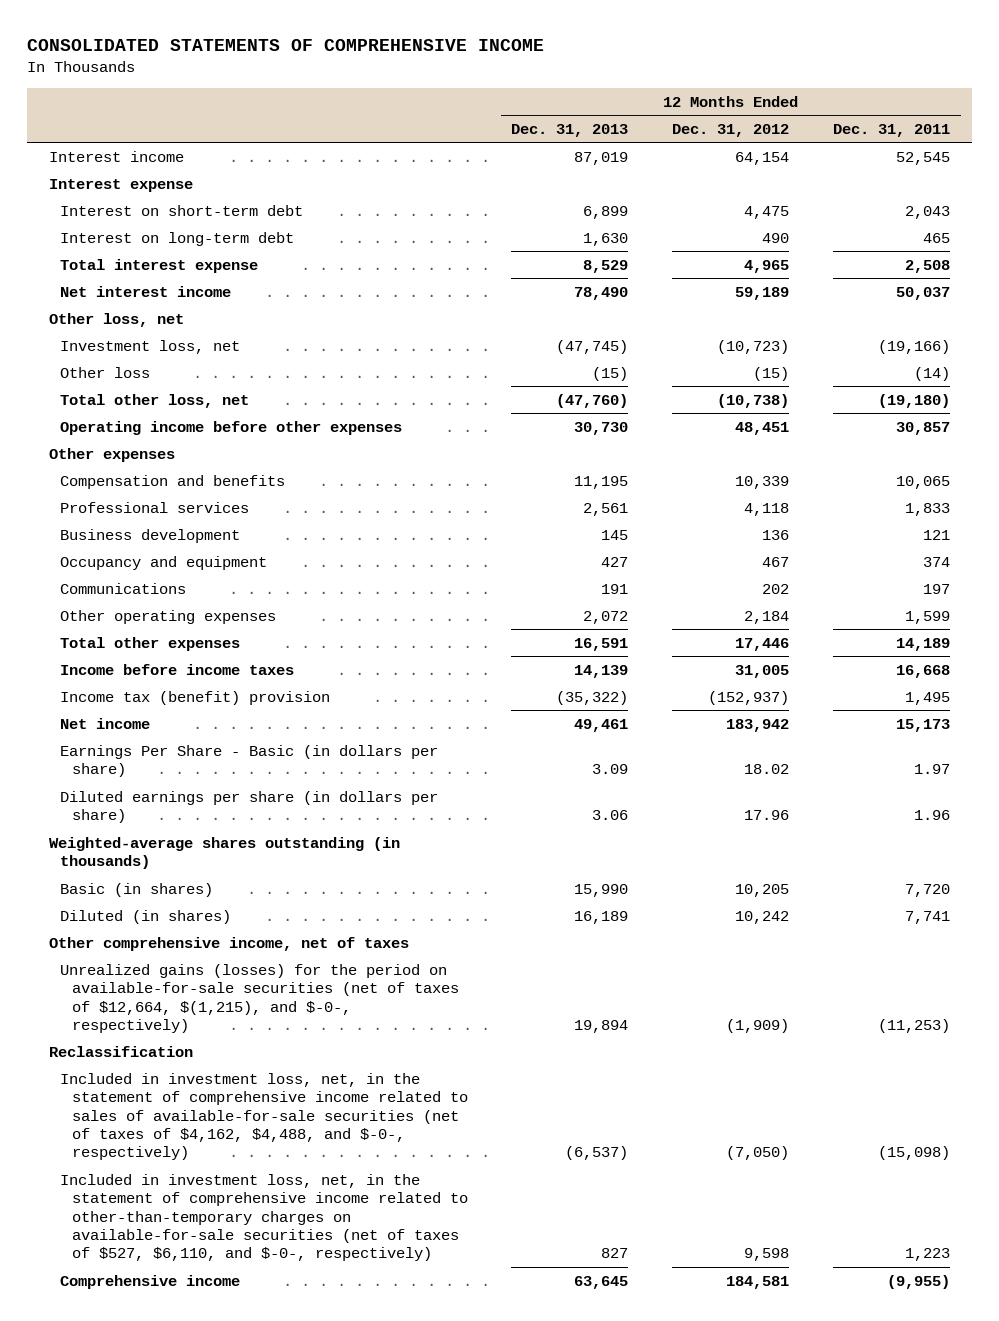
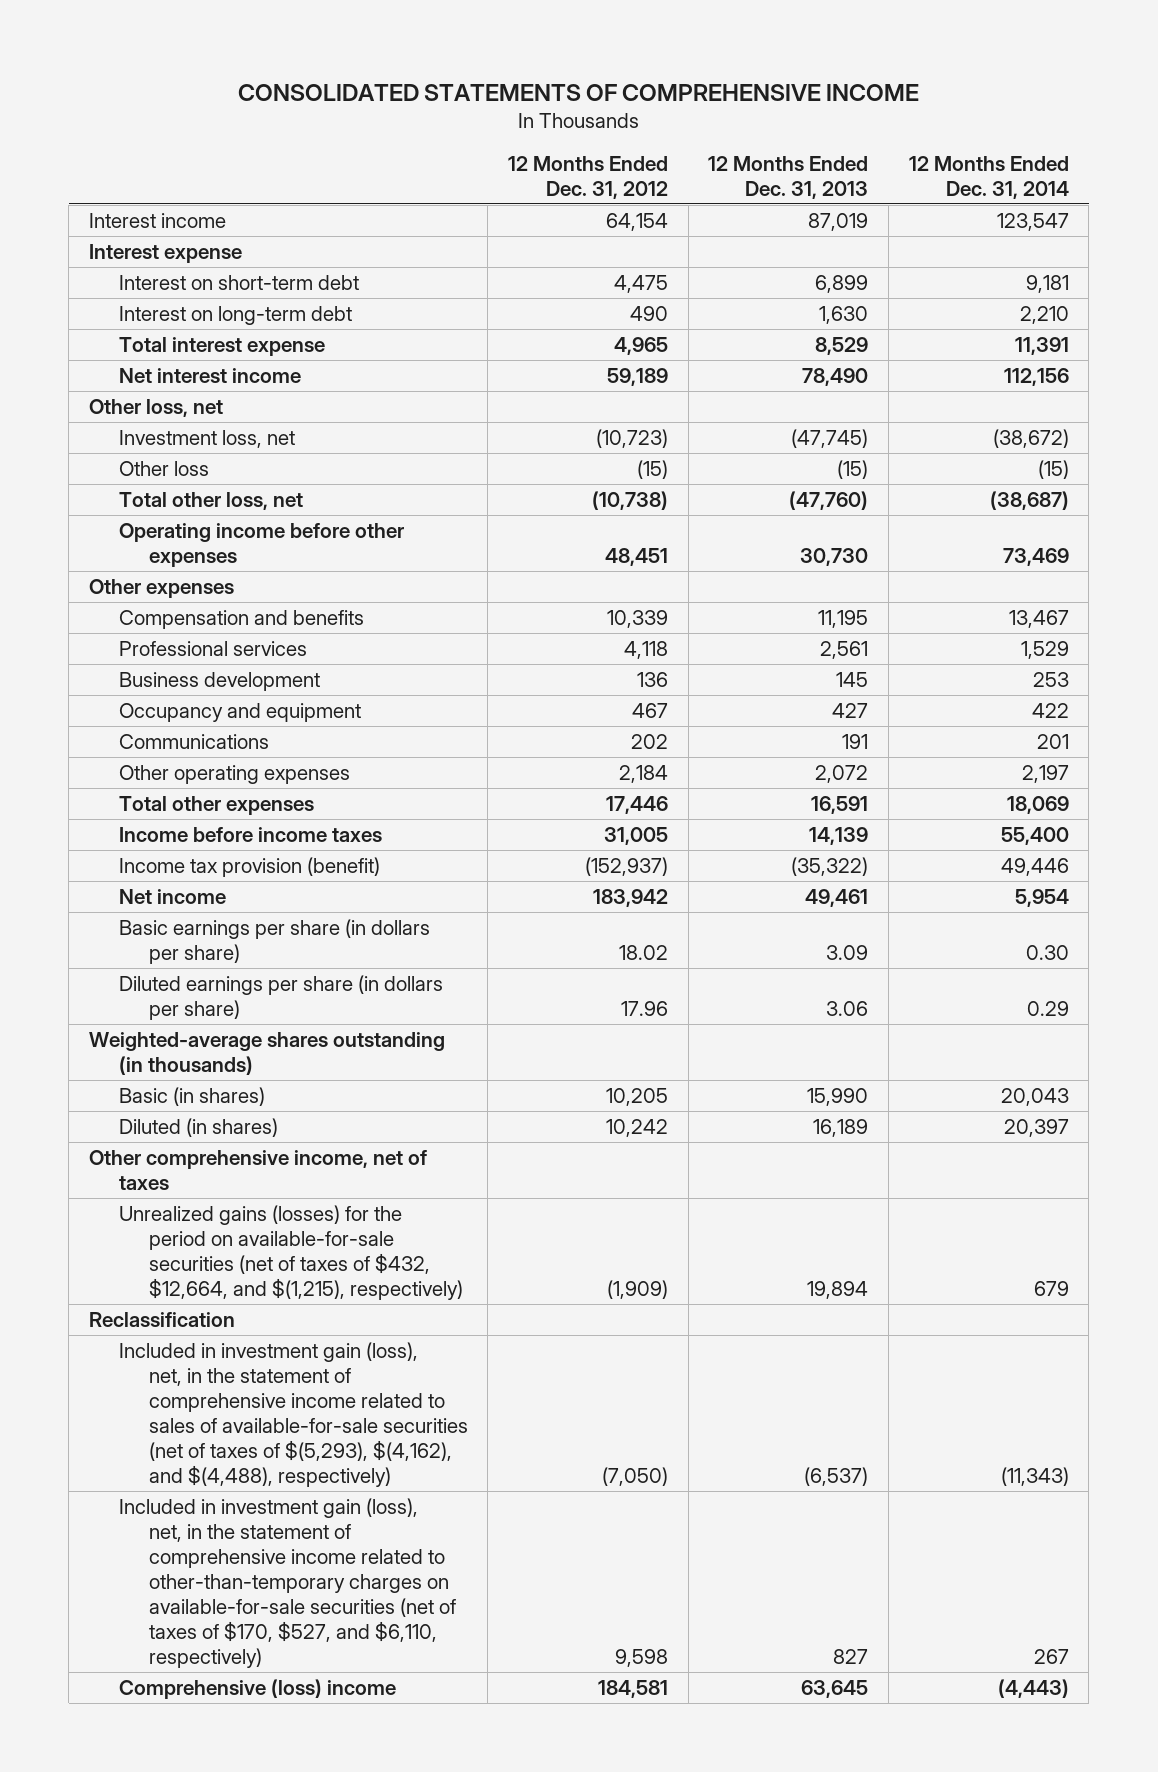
- | 12 Months Ended Dec. 31, 2013 | 12 Months Ended Dec. 31, 2012 | 12 Months Ended Dec. 31, 2011
+ | 12 Months Ended Dec. 31, 2012 | 12 Months Ended Dec. 31, 2013 | 12 Months Ended Dec. 31, 2014
- Income tax (benefit) provision | (35,322) | (152,937) | 1,495
+ Income tax provision (benefit) | (152,937) | (35,322) | 49,446
- Earnings Per Share - Basic (in dollars per share) | 3.09 | 18.02 | 1.97
+ Basic earnings per share (in dollars per share) | 18.02 | 3.09 | 0.30
- Unrealized gains (losses) for the period on available-for-sale securities (net of taxes of $12,664, $(1,215), and $-0-, respectively) | 19,894 | (1,909) | (11,253)
+ Unrealized gains (losses) for the period on available-for-sale securities (net of taxes of $432, $12,664, and $(1,215), respectively) | (1,909) | 19,894 | 679
- Included in investment loss, net, in the statement of comprehensive income related to sales of available-for-sale securities (net of taxes of $4,162, $4,488, and $-0-, respectively) | (6,537) | (7,050) | (15,098)
- Included in investment loss, net, in the statement of comprehensive income related to other-than-temporary charges on available-for-sale securities (net of taxes of $527, $6,110, and $-0-, respectively) | 827 | 9,598 | 1,223
- Comprehensive income | 63,645 | 184,581 | (9,955)
+ Included in investment gain (loss), net, in the statement of comprehensive income related to sales of available-for-sale securities (net of taxes of $(5,293), $(4,162), and $(4,488), respectively) | (7,050) | (6,537) | (11,343)
+ Included in investment gain (loss), net, in the statement of comprehensive income related to other-than-temporary charges on available-for-sale securities (net of taxes of $170, $527, and $6,110, respectively) | 9,598 | 827 | 267
+ Comprehensive (loss) income | 184,581 | 63,645 | (4,443)

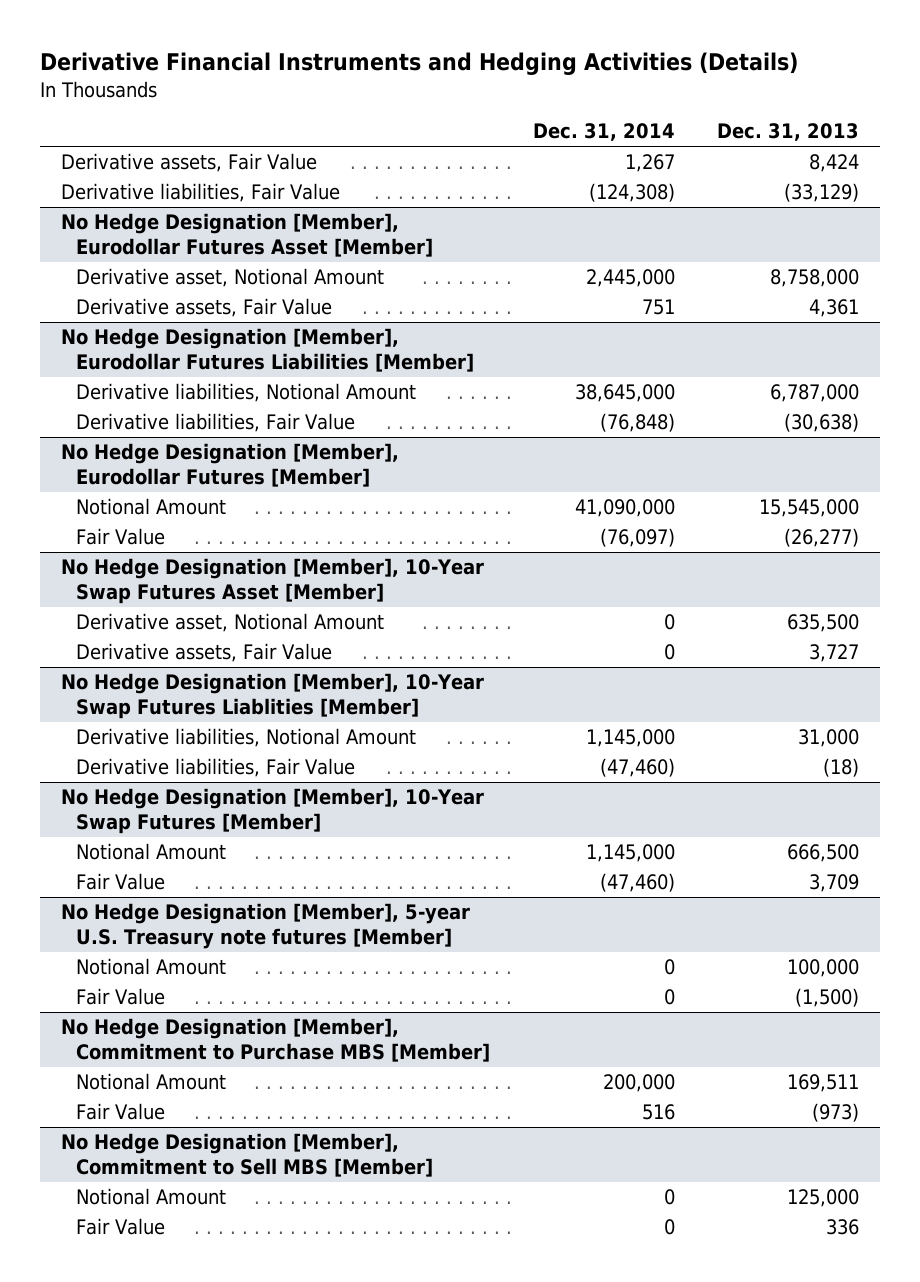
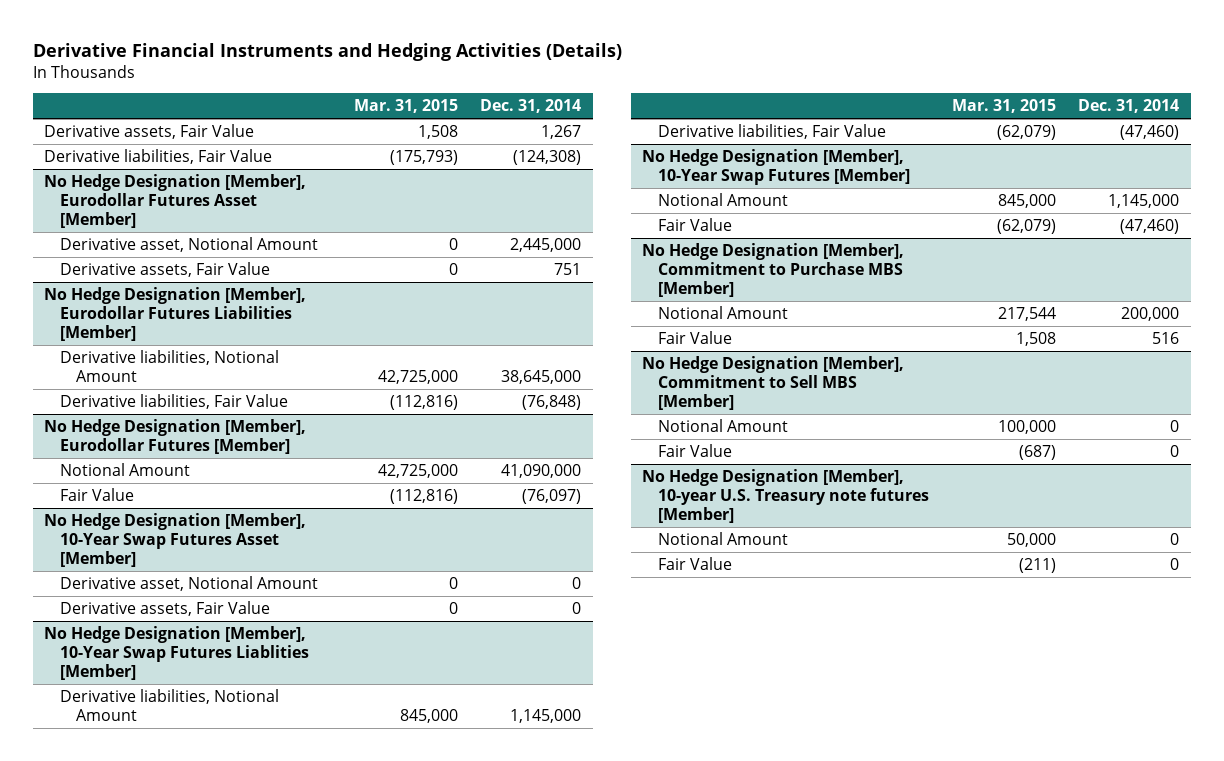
- | Dec. 31, 2014 | Dec. 31, 2013
+ | Mar. 31, 2015 | Dec. 31, 2014
- No Hedge Designation [Member], 5-year U.S. Treasury note futures [Member]
- Notional Amount | 0 | 100,000
- Fair Value | 0 | (1,500)
+ No Hedge Designation [Member], 10-year U.S. Treasury note futures [Member]
+ Notional Amount | 50,000 | 0
+ Fair Value | (211) | 0

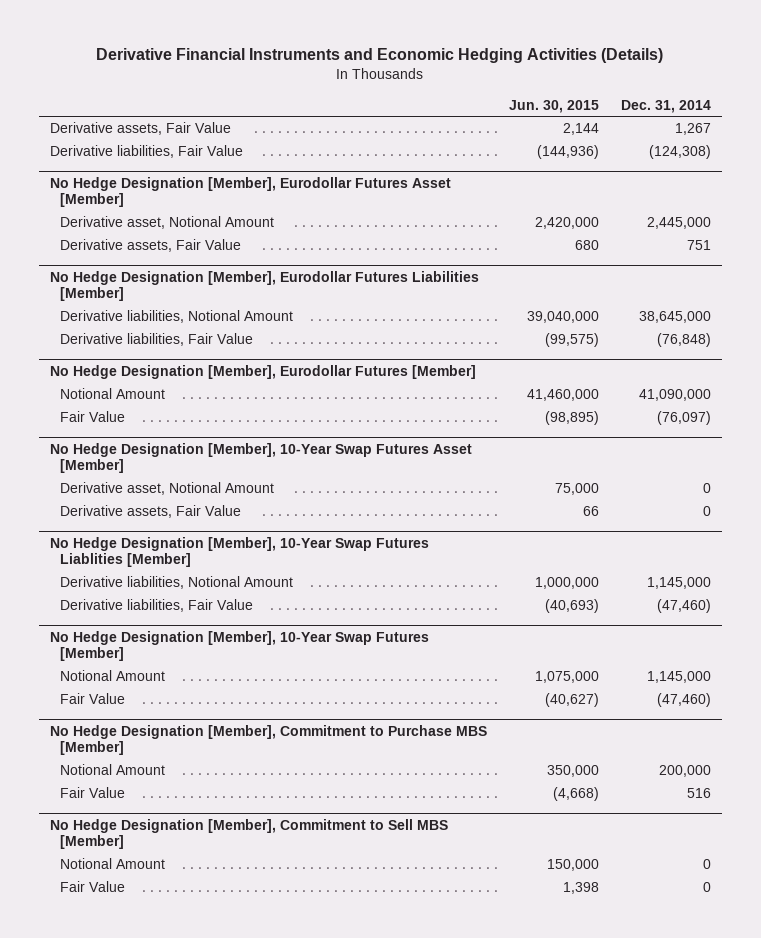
- Derivative Financial Instruments and Hedging Activities (Details)
+ Derivative Financial Instruments and Economic Hedging Activities (Details)
- | Mar. 31, 2015 | Dec. 31, 2014
+ | Jun. 30, 2015 | Dec. 31, 2014
- No Hedge Designation [Member], 10-year U.S. Treasury note futures [Member]
- Notional Amount | 50,000 | 0
- Fair Value | (211) | 0

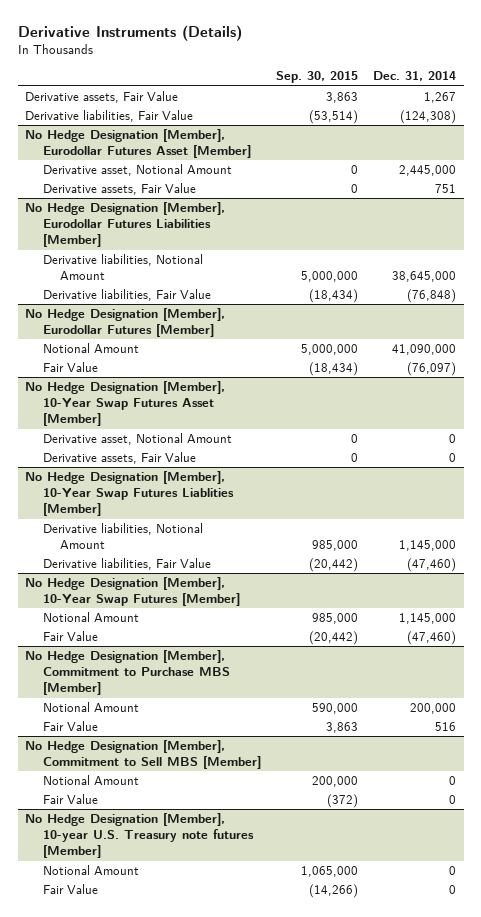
- Derivative Financial Instruments and Economic Hedging Activities (Details)
+ Derivative Instruments (Details)
- | Jun. 30, 2015 | Dec. 31, 2014
+ | Sep. 30, 2015 | Dec. 31, 2014
+ No Hedge Designation [Member], 10-year U.S. Treasury note futures [Member]
+ Notional Amount | 1,065,000 | 0
+ Fair Value | (14,266) | 0

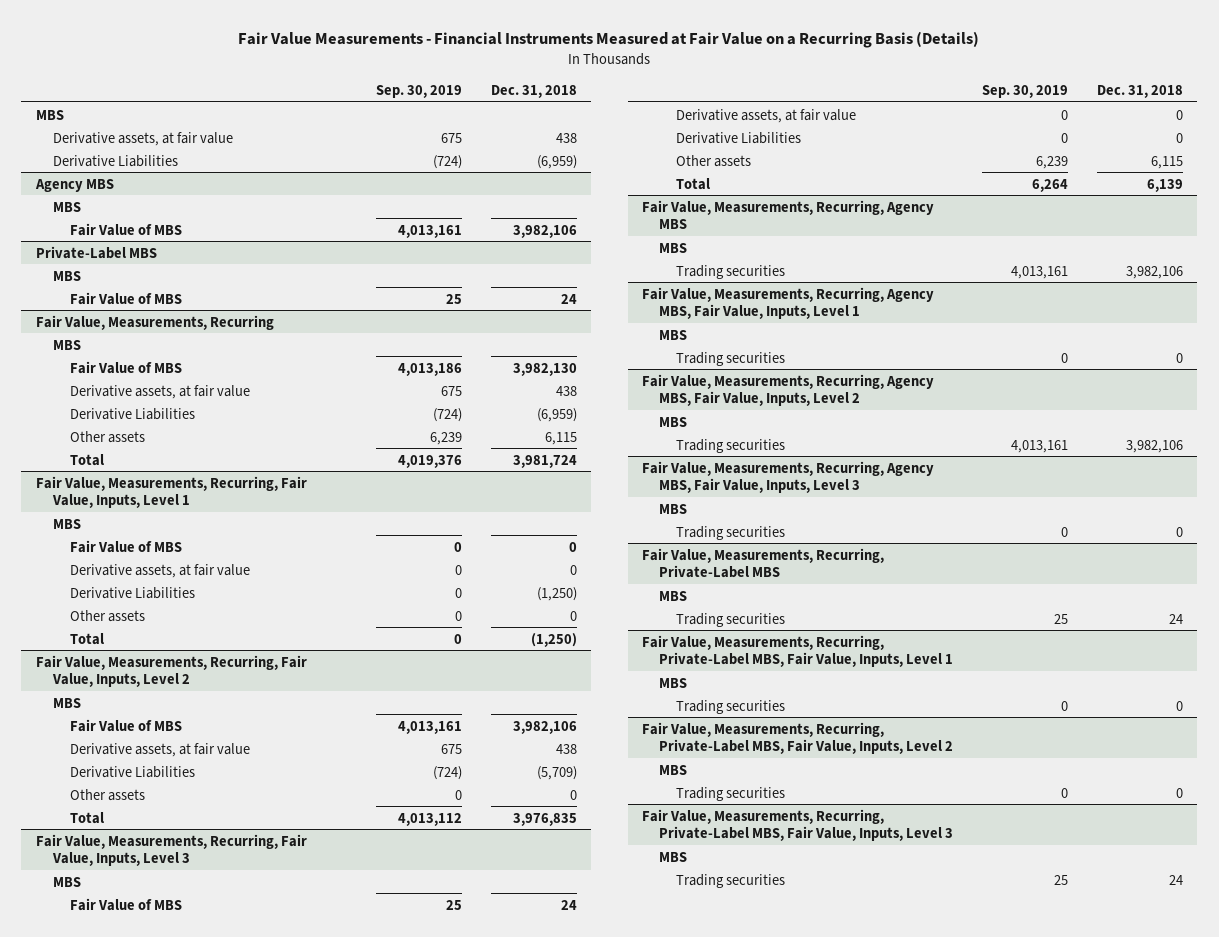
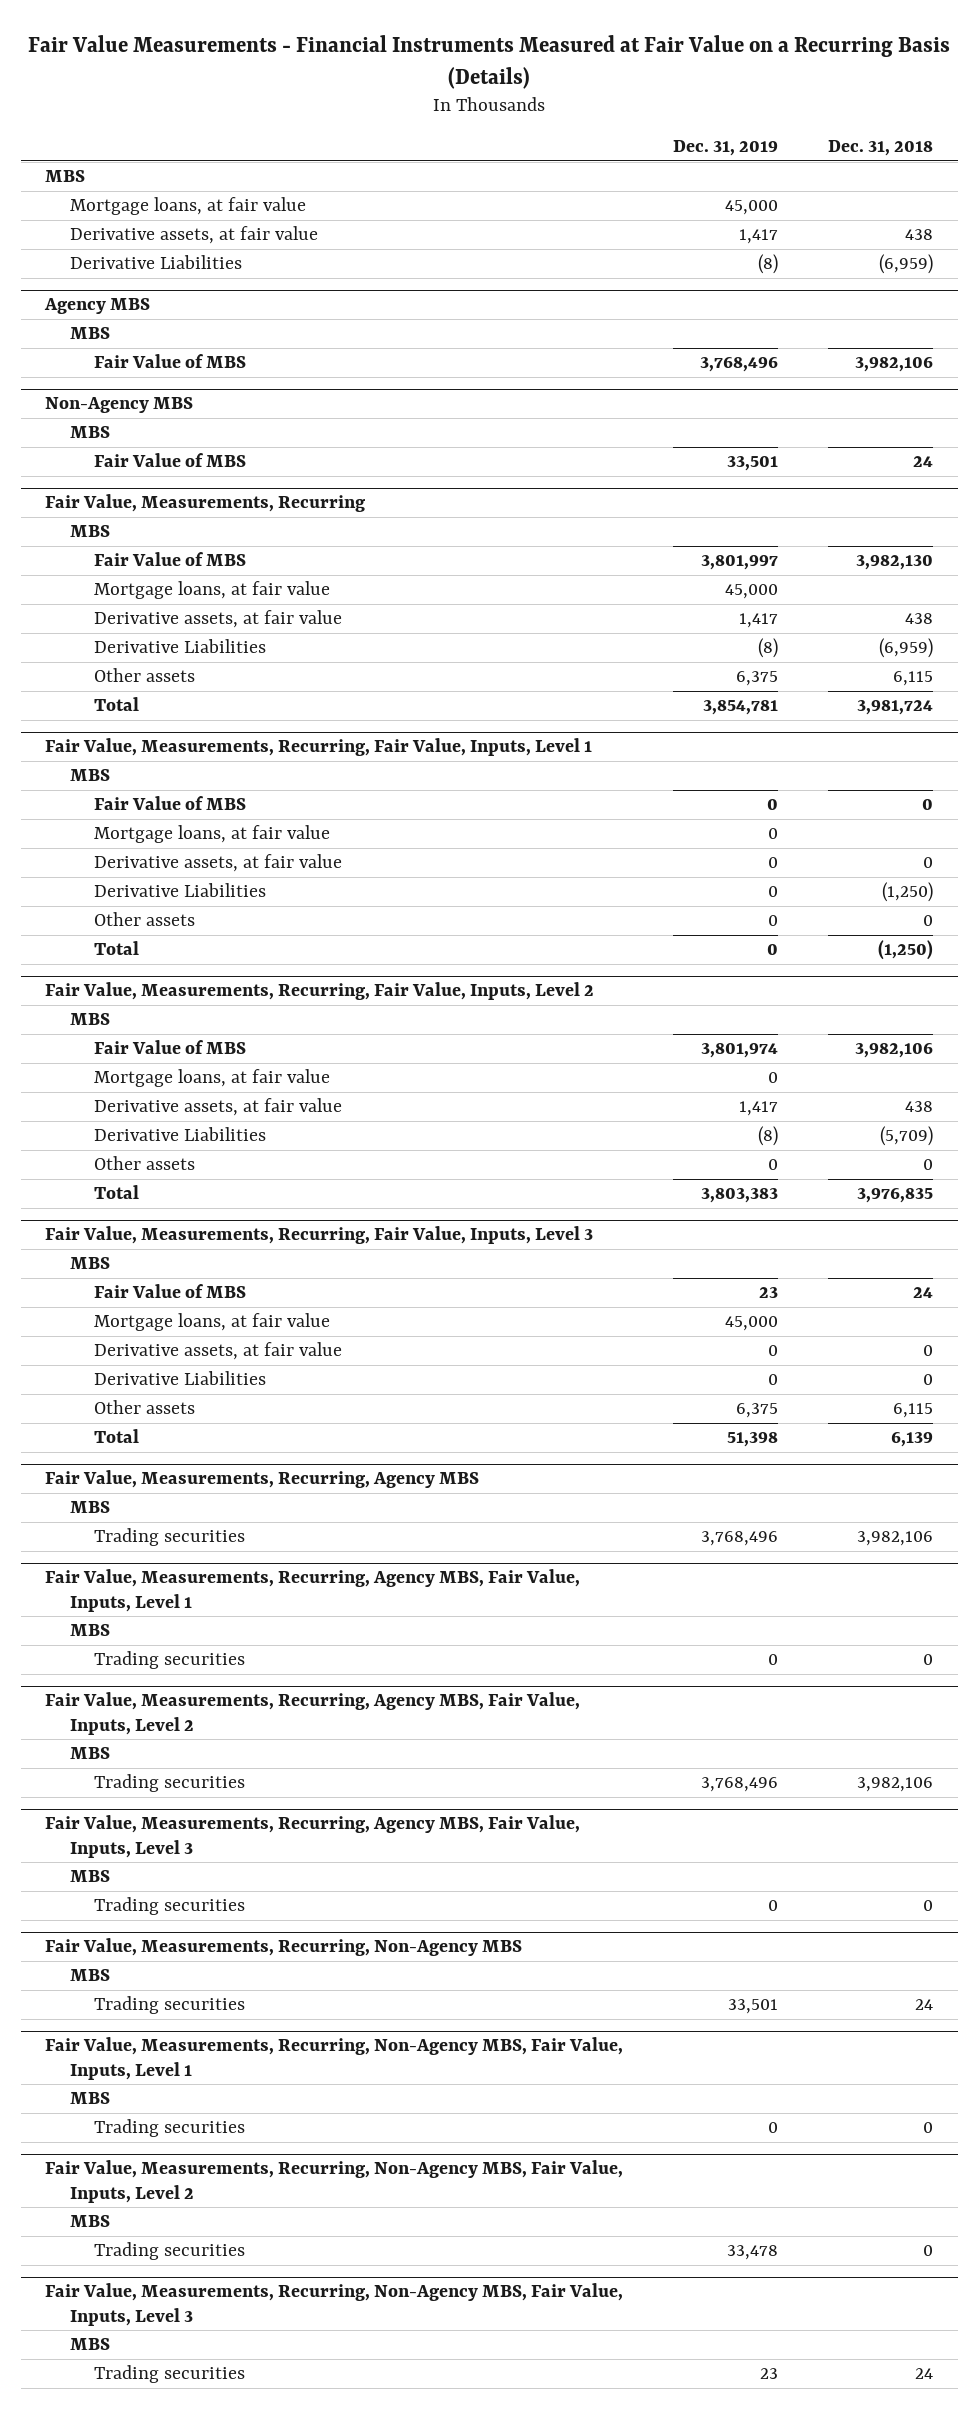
- | Sep. 30, 2019 | Dec. 31, 2018
+ | Dec. 31, 2019 | Dec. 31, 2018
+ Mortgage loans, at fair value | 45,000 |
- Private-Label MBS
+ Non-Agency MBS
@ Fair Value, Measurements, Recurring
+ Mortgage loans, at fair value | 45,000 |
@ Fair Value, Measurements, Recurring, Fair Value, Inputs, Level 1
+ Mortgage loans, at fair value | 0 |
@ Fair Value, Measurements, Recurring, Fair Value, Inputs, Level 2
+ Mortgage loans, at fair value | 0 |
@ Fair Value, Measurements, Recurring, Fair Value, Inputs, Level 3
+ Mortgage loans, at fair value | 45,000 |
- Fair Value, Measurements, Recurring, Private-Label MBS
+ Fair Value, Measurements, Recurring, Non-Agency MBS
- Fair Value, Measurements, Recurring, Private-Label MBS, Fair Value, Inputs, Level 1
+ Fair Value, Measurements, Recurring, Non-Agency MBS, Fair Value, Inputs, Level 1
- Fair Value, Measurements, Recurring, Private-Label MBS, Fair Value, Inputs, Level 2
+ Fair Value, Measurements, Recurring, Non-Agency MBS, Fair Value, Inputs, Level 2
- Fair Value, Measurements, Recurring, Private-Label MBS, Fair Value, Inputs, Level 3
+ Fair Value, Measurements, Recurring, Non-Agency MBS, Fair Value, Inputs, Level 3

